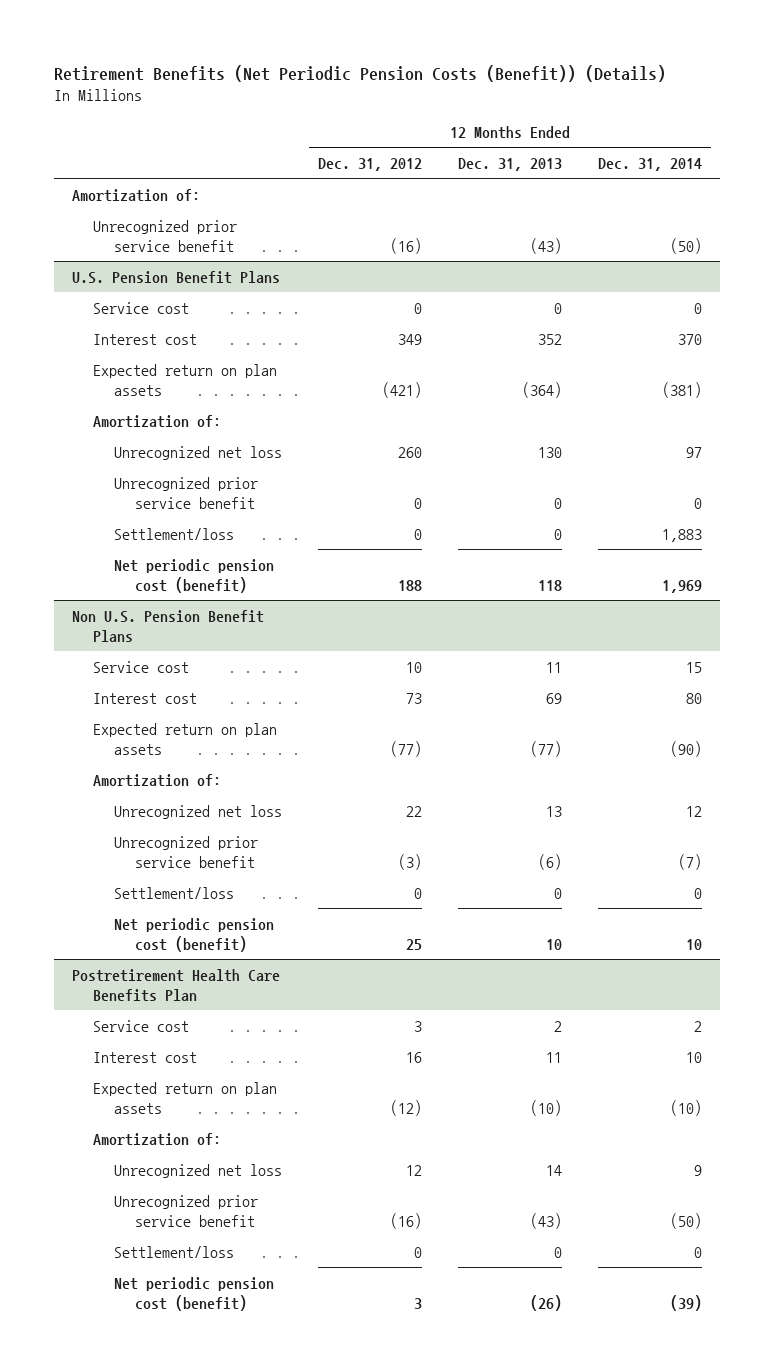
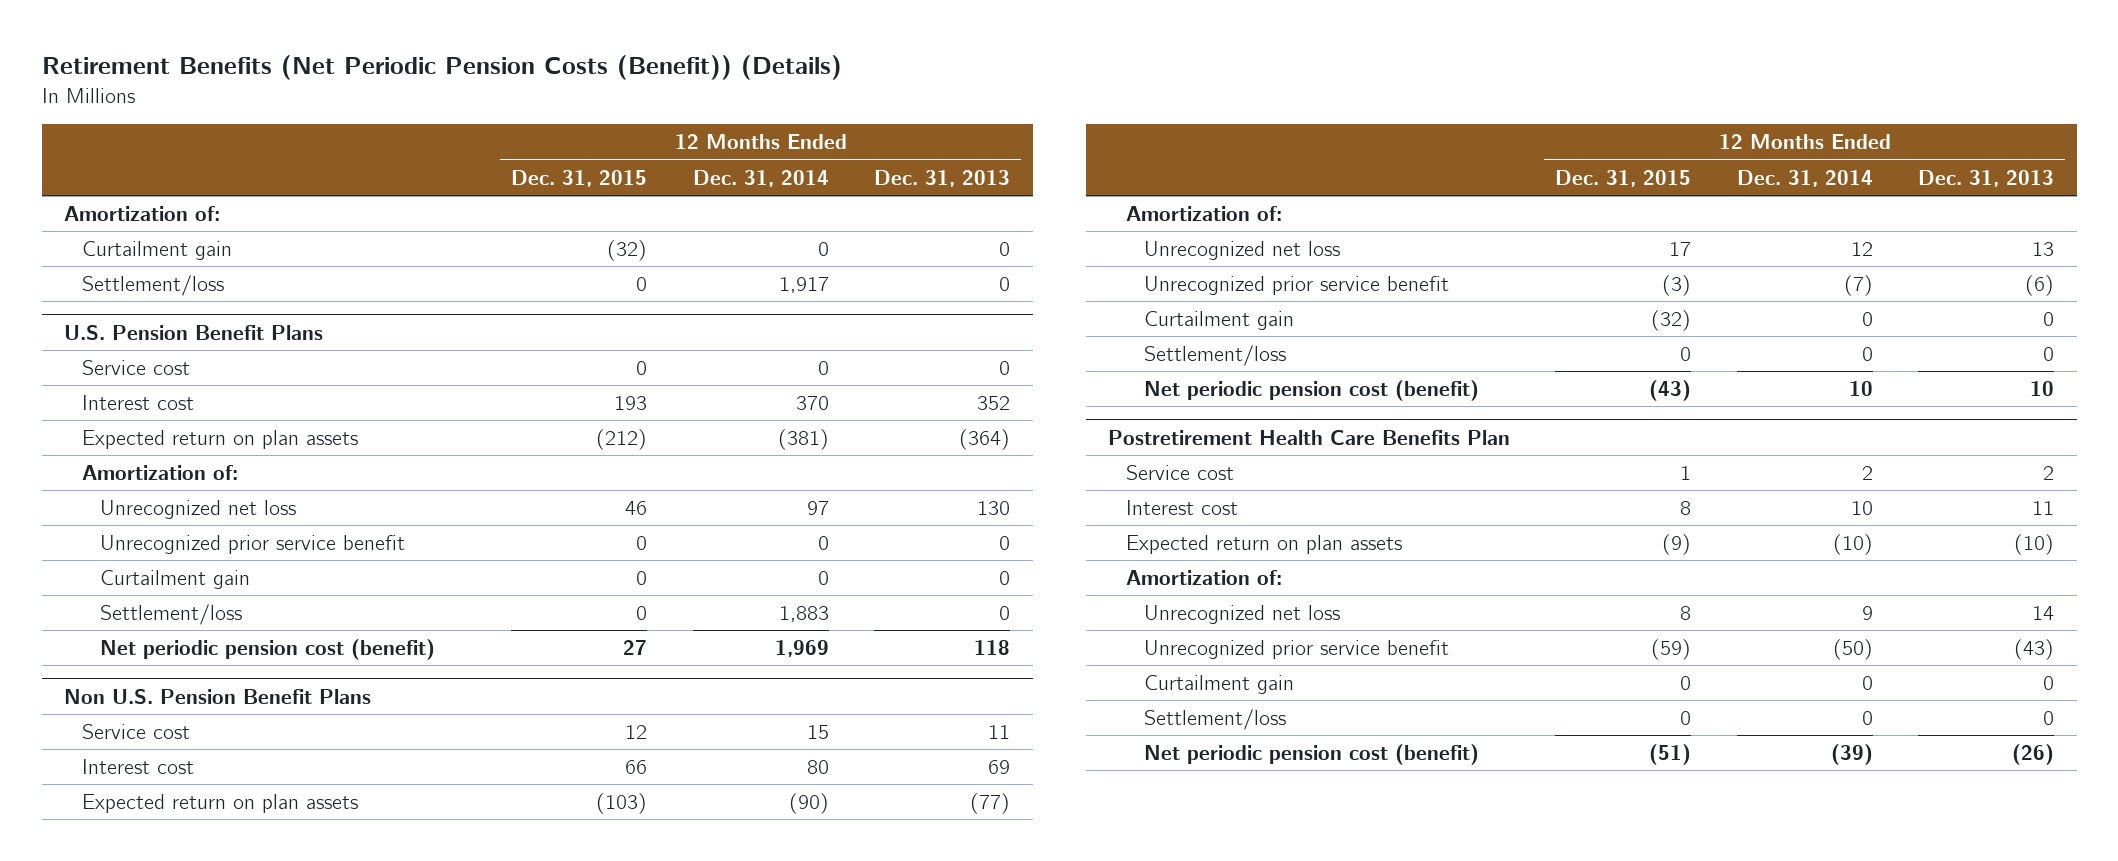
- | 12 Months Ended Dec. 31, 2012 | 12 Months Ended Dec. 31, 2013 | 12 Months Ended Dec. 31, 2014
+ | 12 Months Ended Dec. 31, 2015 | 12 Months Ended Dec. 31, 2014 | 12 Months Ended Dec. 31, 2013
- Unrecognized prior service benefit | (16) | (43) | (50)
+ Curtailment gain | (32) | 0 | 0
+ Settlement/loss | 0 | 1,917 | 0
@ U.S. Pension Benefit Plans
+ Curtailment gain | 0 | 0 | 0
@ Non U.S. Pension Benefit Plans
+ Curtailment gain | (32) | 0 | 0
@ Postretirement Health Care Benefits Plan
+ Curtailment gain | 0 | 0 | 0

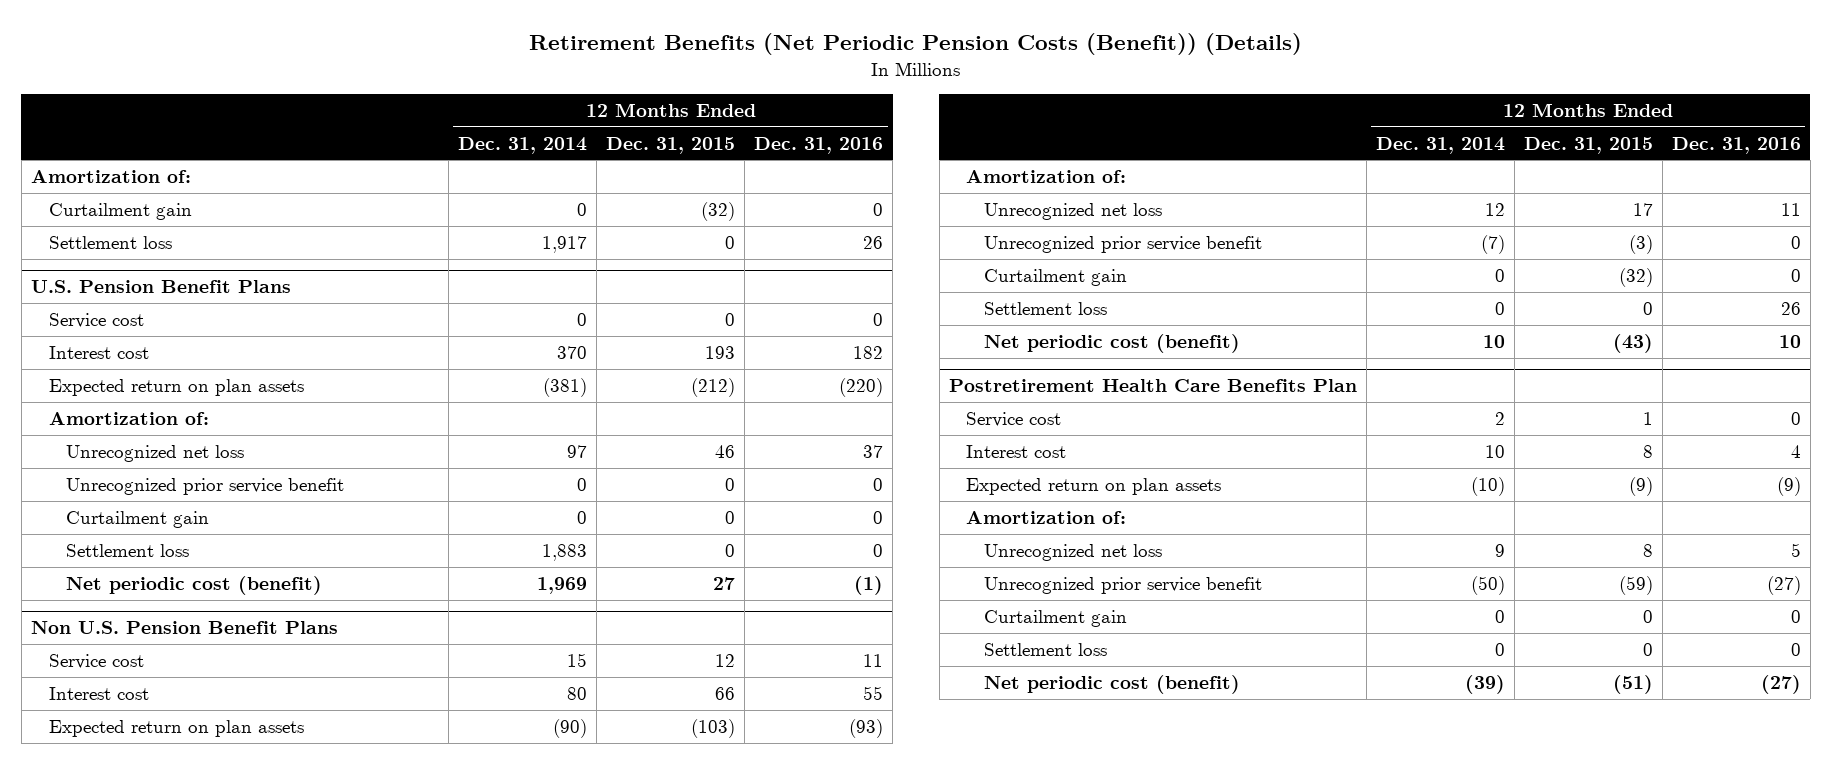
- | 12 Months Ended Dec. 31, 2015 | 12 Months Ended Dec. 31, 2014 | 12 Months Ended Dec. 31, 2013
+ | 12 Months Ended Dec. 31, 2014 | 12 Months Ended Dec. 31, 2015 | 12 Months Ended Dec. 31, 2016
- Settlement/loss | 0 | 1,917 | 0
+ Settlement loss | 1,917 | 0 | 26
@ U.S. Pension Benefit Plans
- Settlement/loss | 0 | 1,883 | 0
- Net periodic pension cost (benefit) | 27 | 1,969 | 118
+ Settlement loss | 1,883 | 0 | 0
+ Net periodic cost (benefit) | 1,969 | 27 | (1)
@ Non U.S. Pension Benefit Plans
- Settlement/loss | 0 | 0 | 0
- Net periodic pension cost (benefit) | (43) | 10 | 10
+ Settlement loss | 0 | 0 | 26
+ Net periodic cost (benefit) | 10 | (43) | 10
@ Postretirement Health Care Benefits Plan
- Settlement/loss | 0 | 0 | 0
- Net periodic pension cost (benefit) | (51) | (39) | (26)
+ Settlement loss | 0 | 0 | 0
+ Net periodic cost (benefit) | (39) | (51) | (27)

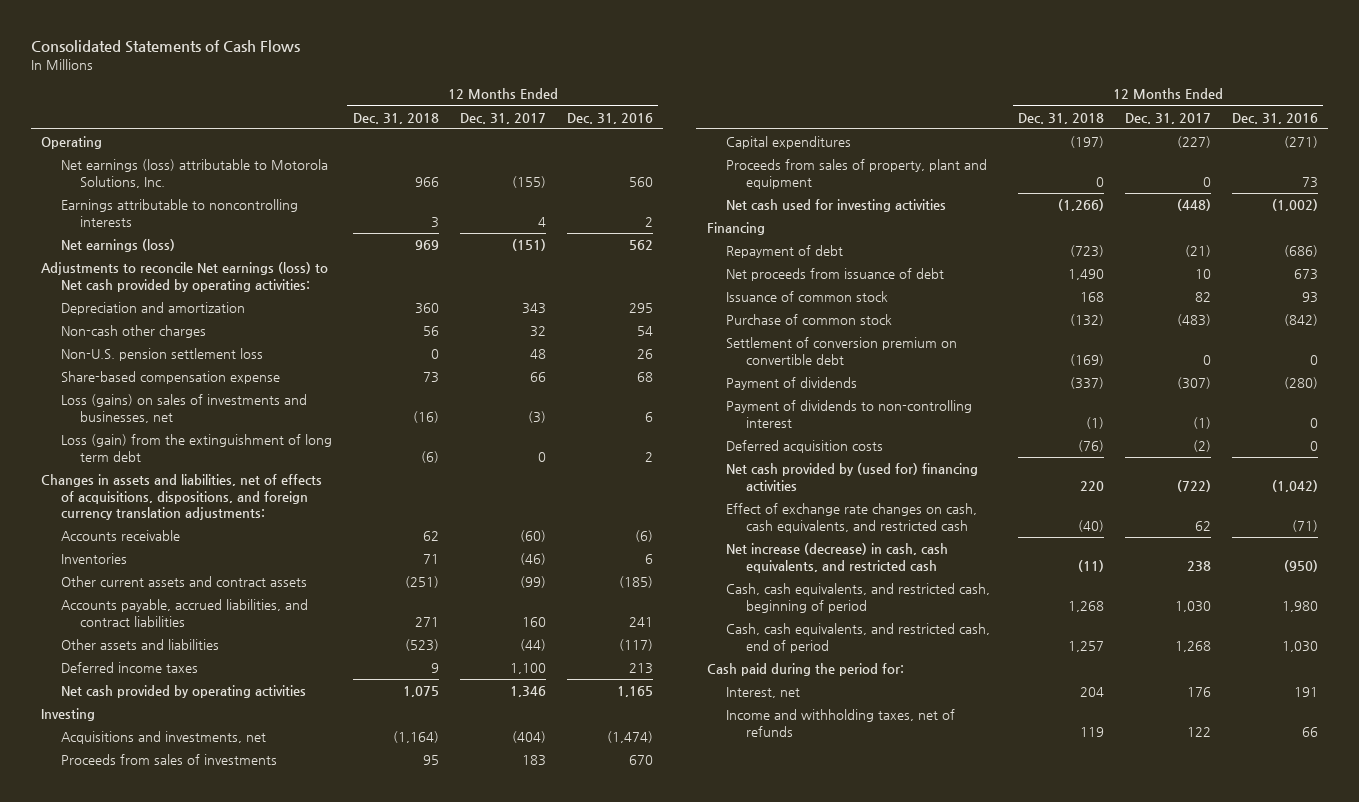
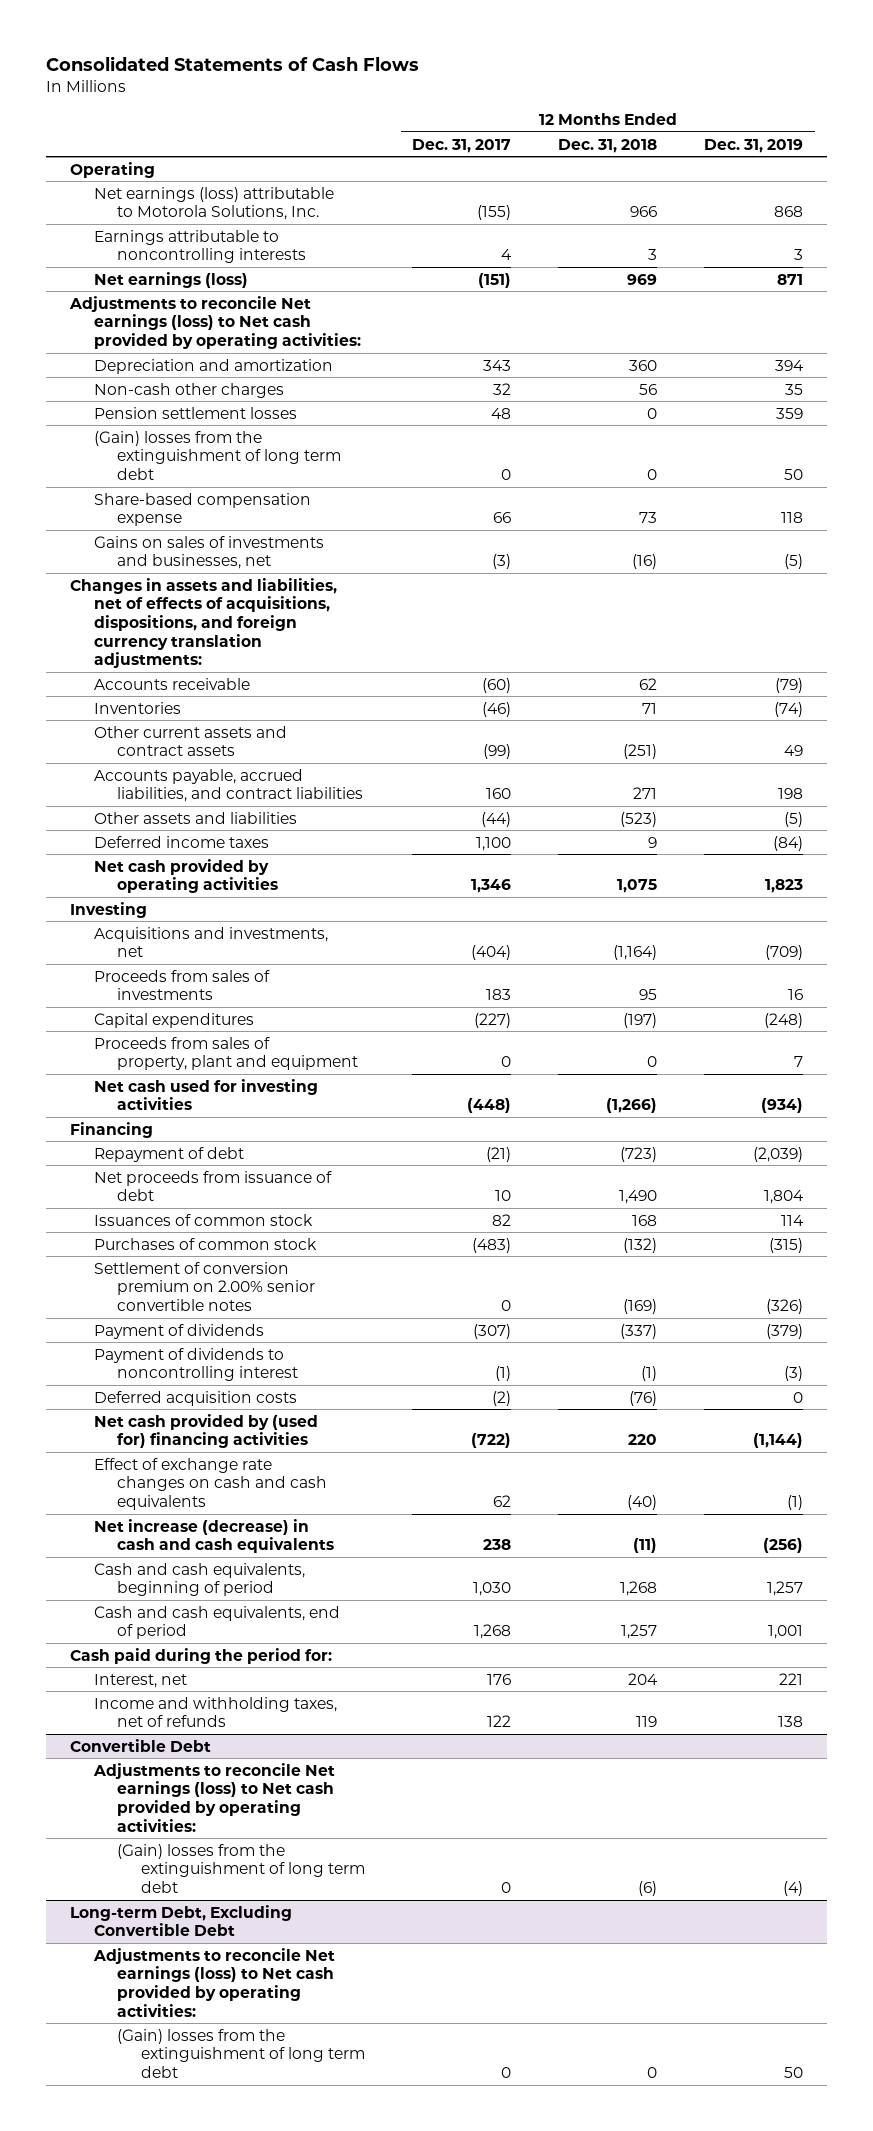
- | 12 Months Ended Dec. 31, 2018 | 12 Months Ended Dec. 31, 2017 | 12 Months Ended Dec. 31, 2016
+ | 12 Months Ended Dec. 31, 2017 | 12 Months Ended Dec. 31, 2018 | 12 Months Ended Dec. 31, 2019
- Non-U.S. pension settlement loss | 0 | 48 | 26
+ Pension settlement losses | 48 | 0 | 359
+ (Gain) losses from the extinguishment of long term debt | 0 | 0 | 50
- Loss (gains) on sales of investments and businesses, net | (16) | (3) | 6
- Loss (gain) from the extinguishment of long term debt | (6) | 0 | 2
+ Gains on sales of investments and businesses, net | (3) | (16) | (5)
- Issuance of common stock | 168 | 82 | 93
- Purchase of common stock | (132) | (483) | (842)
- Settlement of conversion premium on convertible debt | (169) | 0 | 0
+ Issuances of common stock | 82 | 168 | 114
+ Purchases of common stock | (483) | (132) | (315)
+ Settlement of conversion premium on 2.00% senior convertible notes | 0 | (169) | (326)
- Payment of dividends to non-controlling interest | (1) | (1) | 0
+ Payment of dividends to noncontrolling interest | (1) | (1) | (3)
- Effect of exchange rate changes on cash, cash equivalents, and restricted cash | (40) | 62 | (71)
- Net increase (decrease) in cash, cash equivalents, and restricted cash | (11) | 238 | (950)
- Cash, cash equivalents, and restricted cash, beginning of period | 1,268 | 1,030 | 1,980
- Cash, cash equivalents, and restricted cash, end of period | 1,257 | 1,268 | 1,030
+ Effect of exchange rate changes on cash and cash equivalents | 62 | (40) | (1)
+ Net increase (decrease) in cash and cash equivalents | 238 | (11) | (256)
+ Cash and cash equivalents, beginning of period | 1,030 | 1,268 | 1,257
+ Cash and cash equivalents, end of period | 1,268 | 1,257 | 1,001
+ Convertible Debt
+ Adjustments to reconcile Net earnings (loss) to Net cash provided by operating activities:
+ (Gain) losses from the extinguishment of long term debt | 0 | (6) | (4)
+ Long-term Debt, Excluding Convertible Debt
+ Adjustments to reconcile Net earnings (loss) to Net cash provided by operating activities:
+ (Gain) losses from the extinguishment of long term debt | 0 | 0 | 50

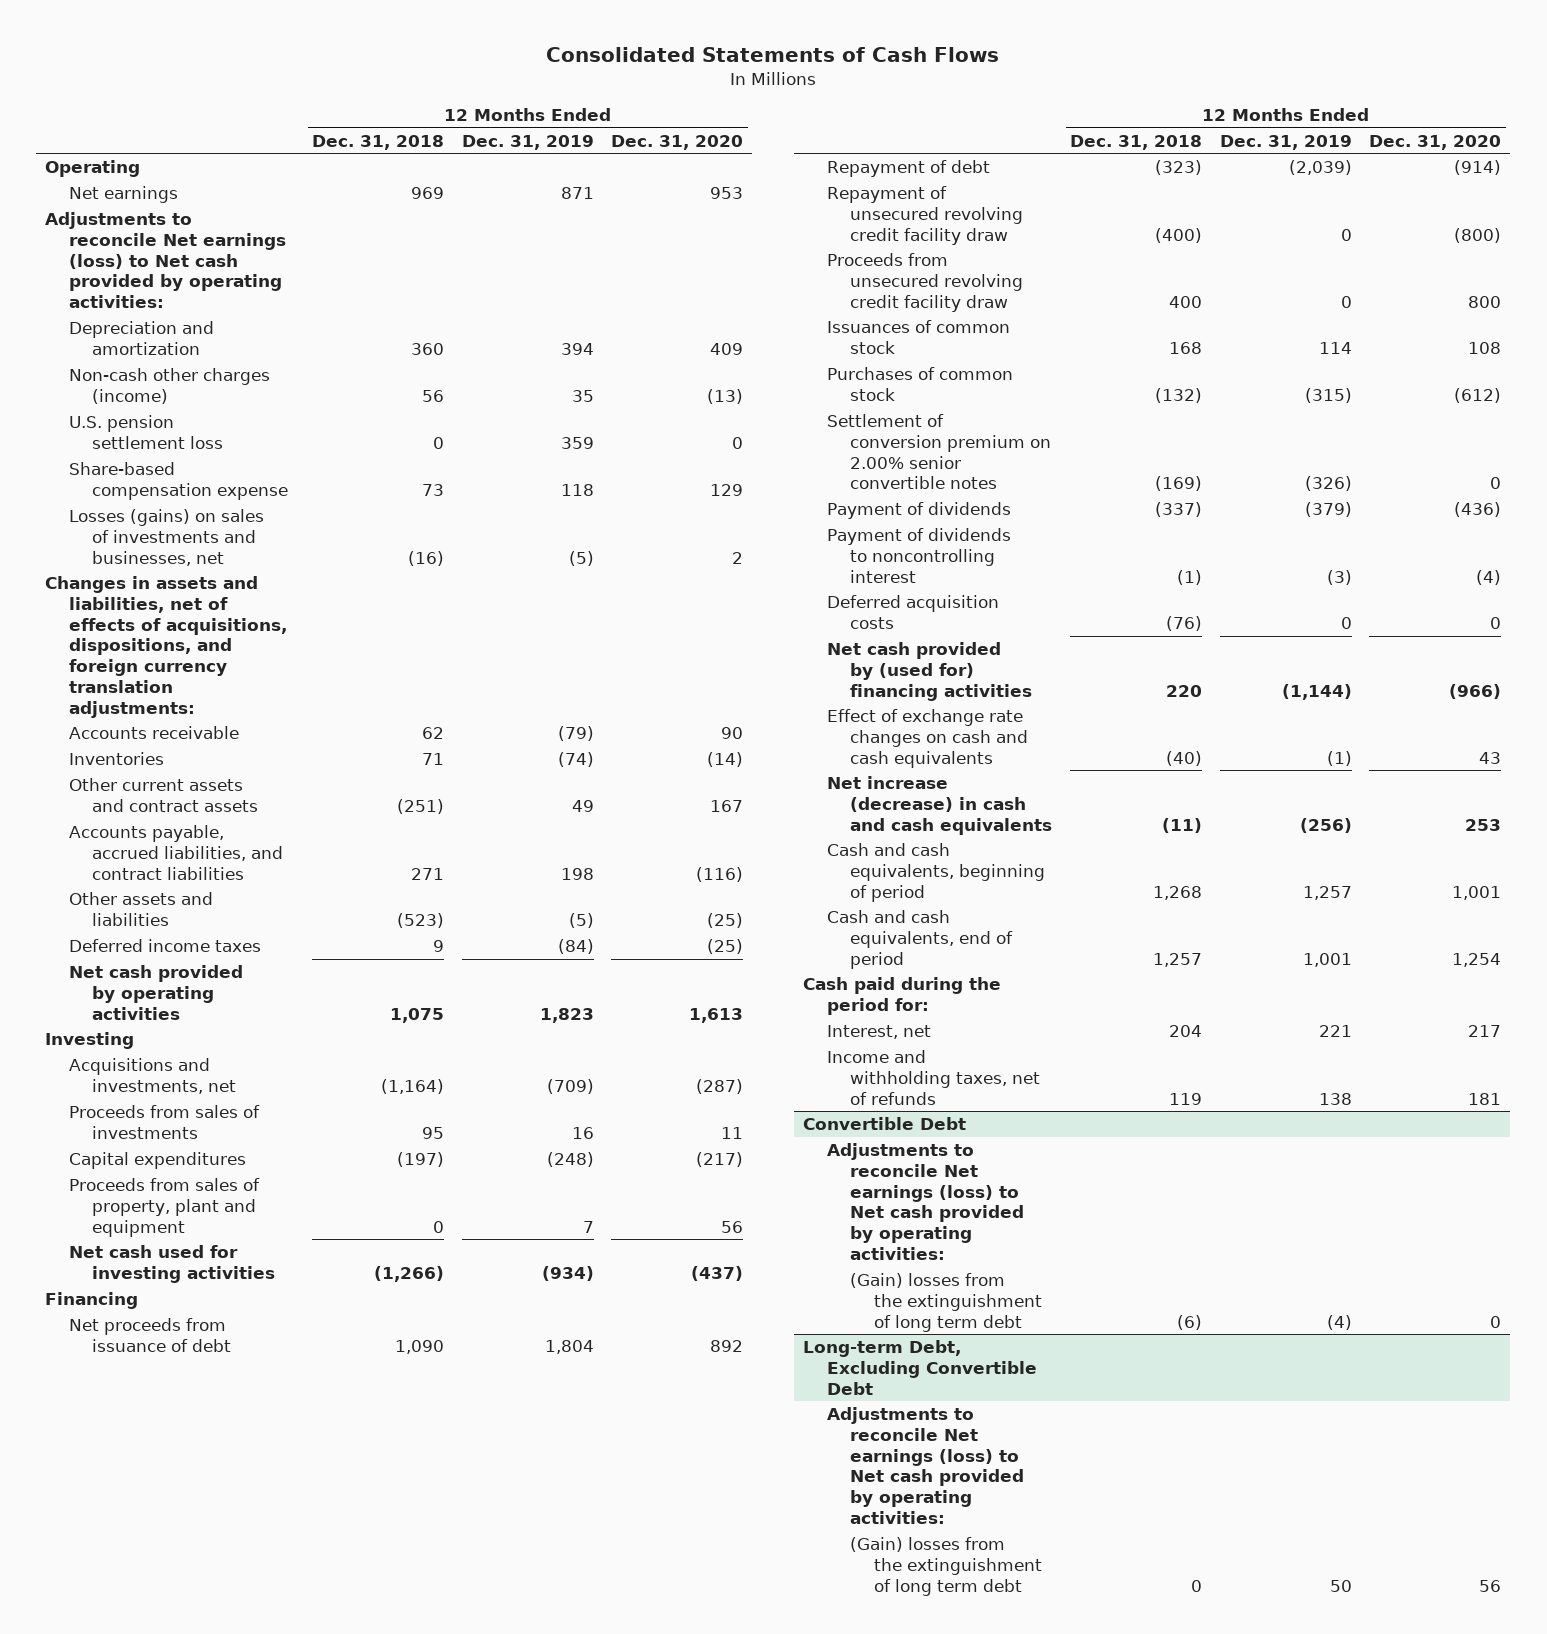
- | 12 Months Ended Dec. 31, 2017 | 12 Months Ended Dec. 31, 2018 | 12 Months Ended Dec. 31, 2019
+ | 12 Months Ended Dec. 31, 2018 | 12 Months Ended Dec. 31, 2019 | 12 Months Ended Dec. 31, 2020
- Net earnings (loss) attributable to Motorola Solutions, Inc. | (155) | 966 | 868
- Earnings attributable to noncontrolling interests | 4 | 3 | 3
- Net earnings (loss) | (151) | 969 | 871
+ Net earnings | 969 | 871 | 953
- Non-cash other charges | 32 | 56 | 35
- Pension settlement losses | 48 | 0 | 359
- (Gain) losses from the extinguishment of long term debt | 0 | 0 | 50
+ Non-cash other charges (income) | 56 | 35 | (13)
+ U.S. pension settlement loss | 0 | 359 | 0
- Gains on sales of investments and businesses, net | (3) | (16) | (5)
+ Losses (gains) on sales of investments and businesses, net | (16) | (5) | 2
- Repayment of debt | (21) | (723) | (2,039)
- Net proceeds from issuance of debt | 10 | 1,490 | 1,804
+ Net proceeds from issuance of debt | 1,090 | 1,804 | 892
+ Repayment of debt | (323) | (2,039) | (914)
+ Repayment of unsecured revolving credit facility draw | (400) | 0 | (800)
+ Proceeds from unsecured revolving credit facility draw | 400 | 0 | 800

